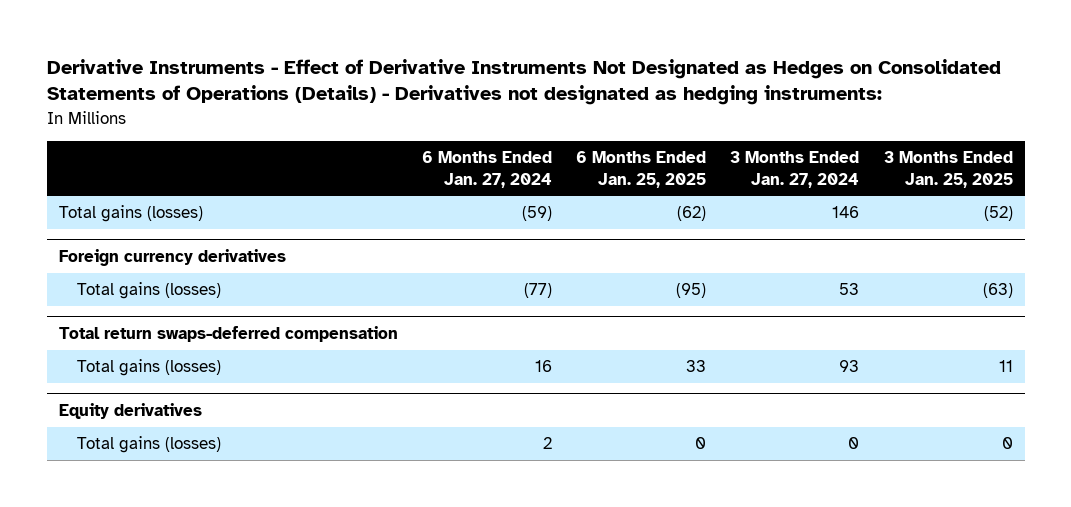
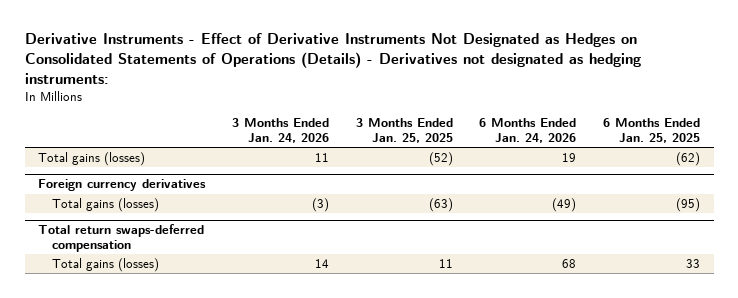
- | 6 Months Ended Jan. 27, 2024 | 6 Months Ended Jan. 25, 2025 | 3 Months Ended Jan. 27, 2024 | 3 Months Ended Jan. 25, 2025
+ | 3 Months Ended Jan. 24, 2026 | 3 Months Ended Jan. 25, 2025 | 6 Months Ended Jan. 24, 2026 | 6 Months Ended Jan. 25, 2025
- Equity derivatives
- Total gains (losses) | 2 | 0 | 0 | 0

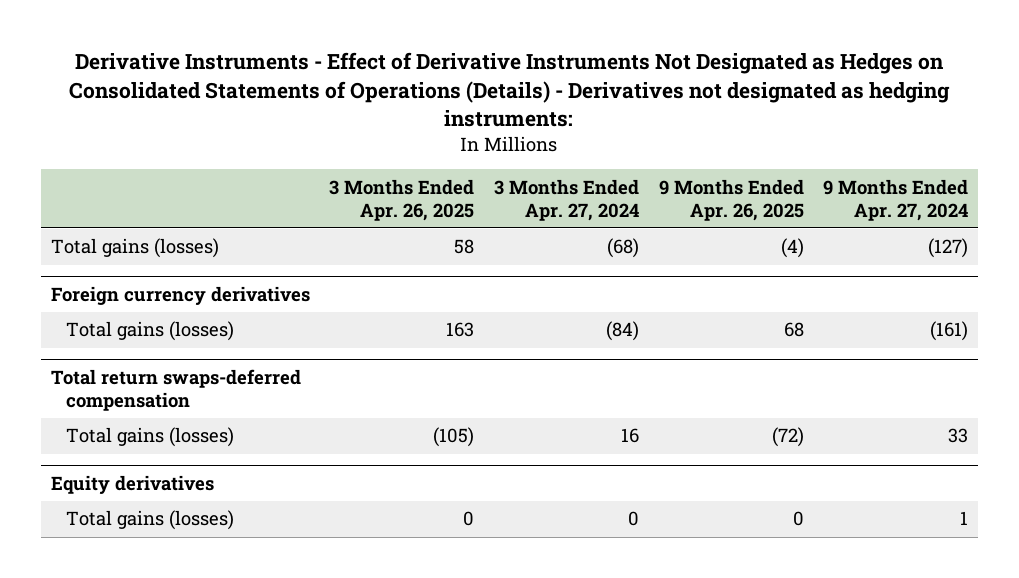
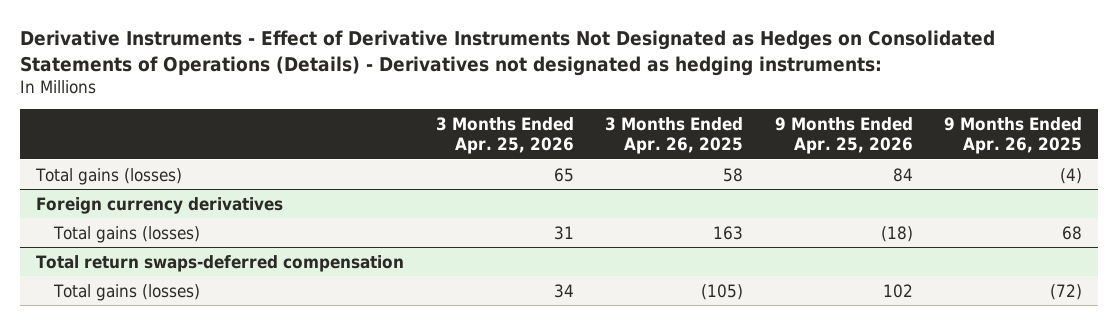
- | 3 Months Ended Apr. 26, 2025 | 3 Months Ended Apr. 27, 2024 | 9 Months Ended Apr. 26, 2025 | 9 Months Ended Apr. 27, 2024
+ | 3 Months Ended Apr. 25, 2026 | 3 Months Ended Apr. 26, 2025 | 9 Months Ended Apr. 25, 2026 | 9 Months Ended Apr. 26, 2025
- Equity derivatives
- Total gains (losses) | 0 | 0 | 0 | 1

